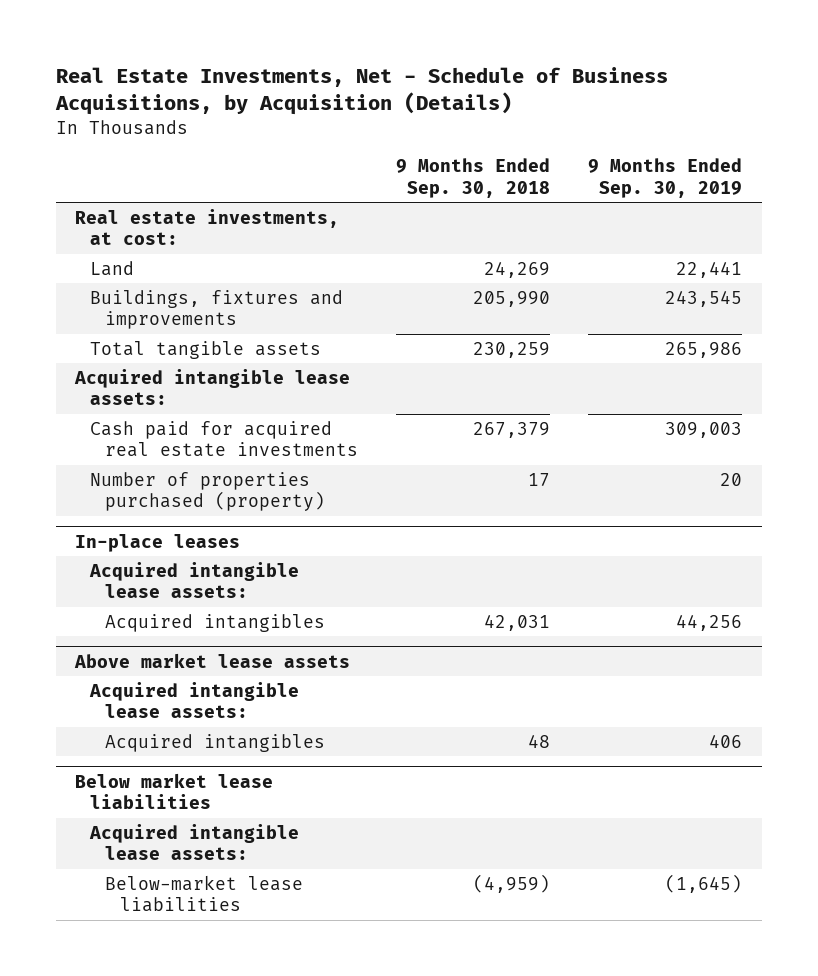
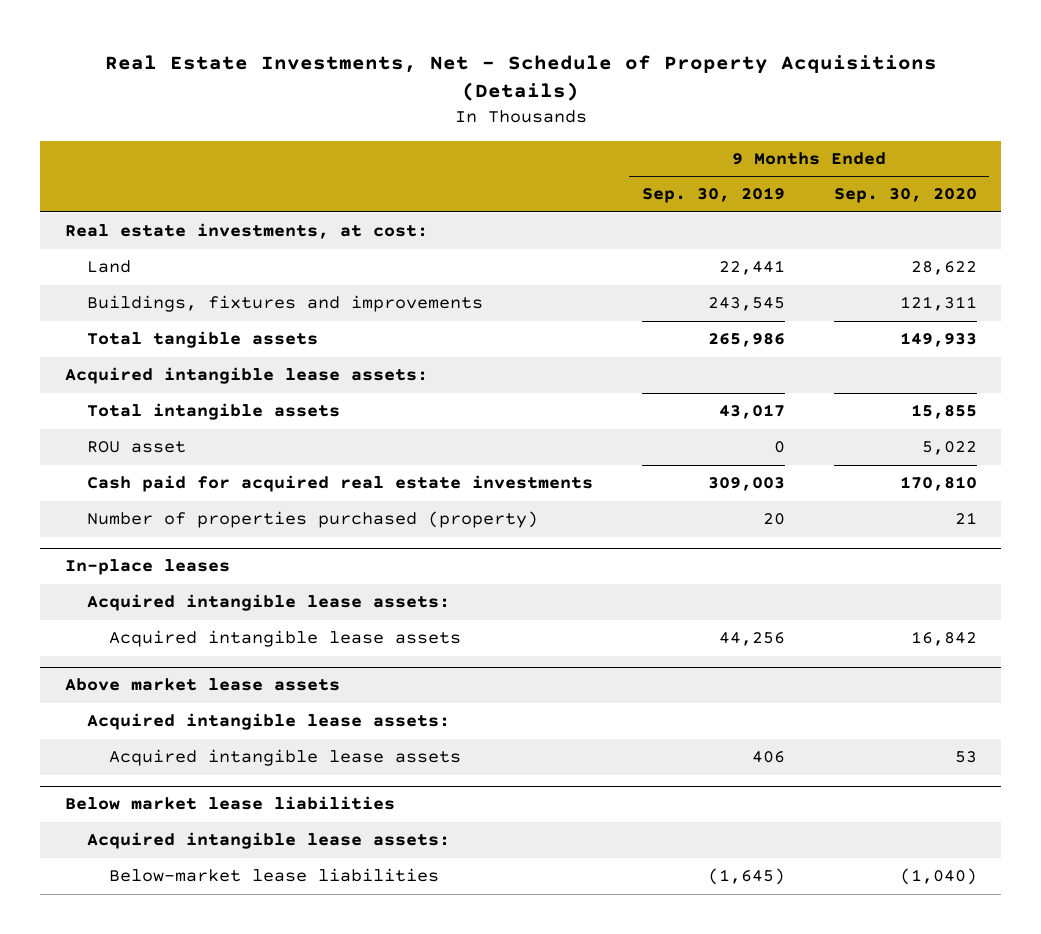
- Real Estate Investments, Net - Schedule of Business Acquisitions, by Acquisition (Details)
+ Real Estate Investments, Net - Schedule of Property Acquisitions (Details)
- | 9 Months Ended Sep. 30, 2018 | 9 Months Ended Sep. 30, 2019
+ | 9 Months Ended Sep. 30, 2019 | 9 Months Ended Sep. 30, 2020
+ Total intangible assets | 43,017 | 15,855
+ ROU asset | 0 | 5,022
@ In-place leases
- Acquired intangibles | 42,031 | 44,256
+ Acquired intangible lease assets | 44,256 | 16,842
@ Above market lease assets
- Acquired intangibles | 48 | 406
+ Acquired intangible lease assets | 406 | 53

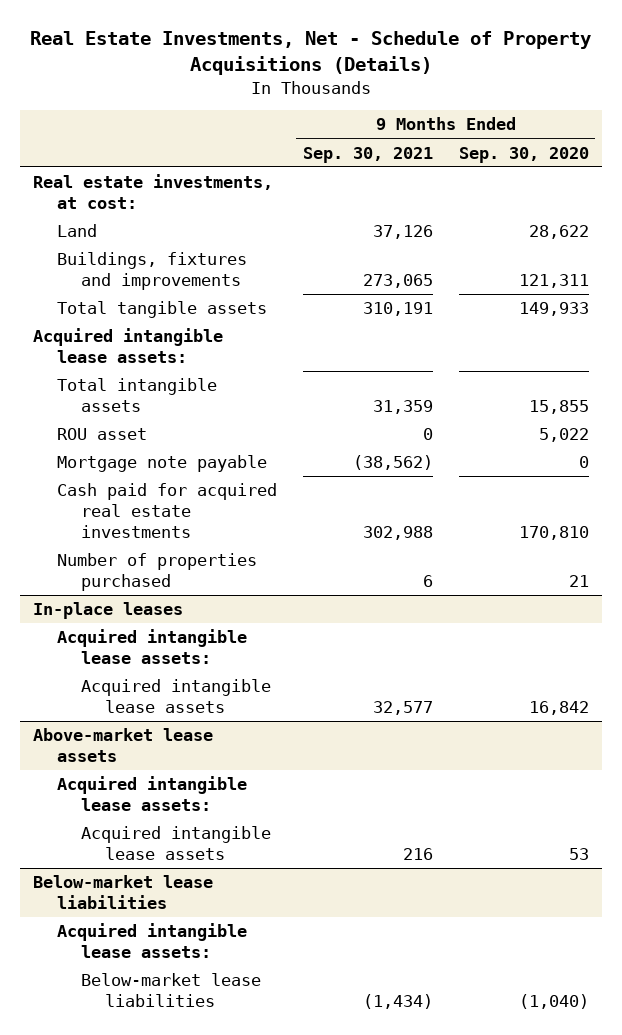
- | 9 Months Ended Sep. 30, 2019 | 9 Months Ended Sep. 30, 2020
+ | 9 Months Ended Sep. 30, 2021 | 9 Months Ended Sep. 30, 2020
+ Mortgage note payable | (38,562) | 0
- Number of properties purchased (property) | 20 | 21
+ Number of properties purchased | 6 | 21
- Above market lease assets
+ Above-market lease assets
- Below market lease liabilities
+ Below-market lease liabilities

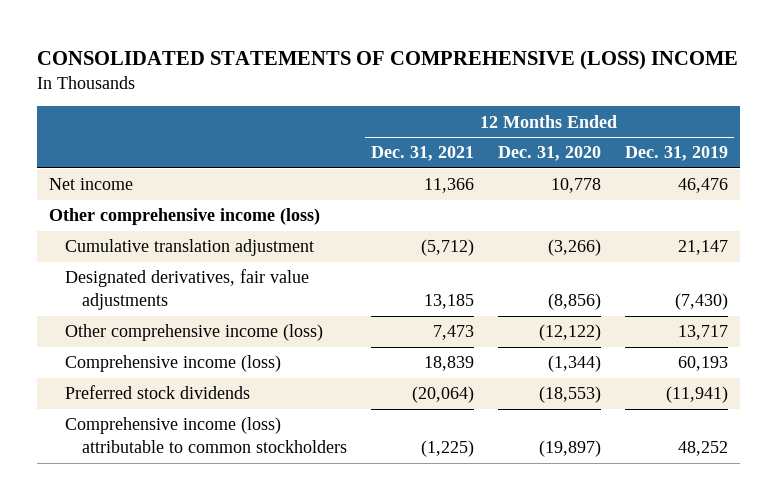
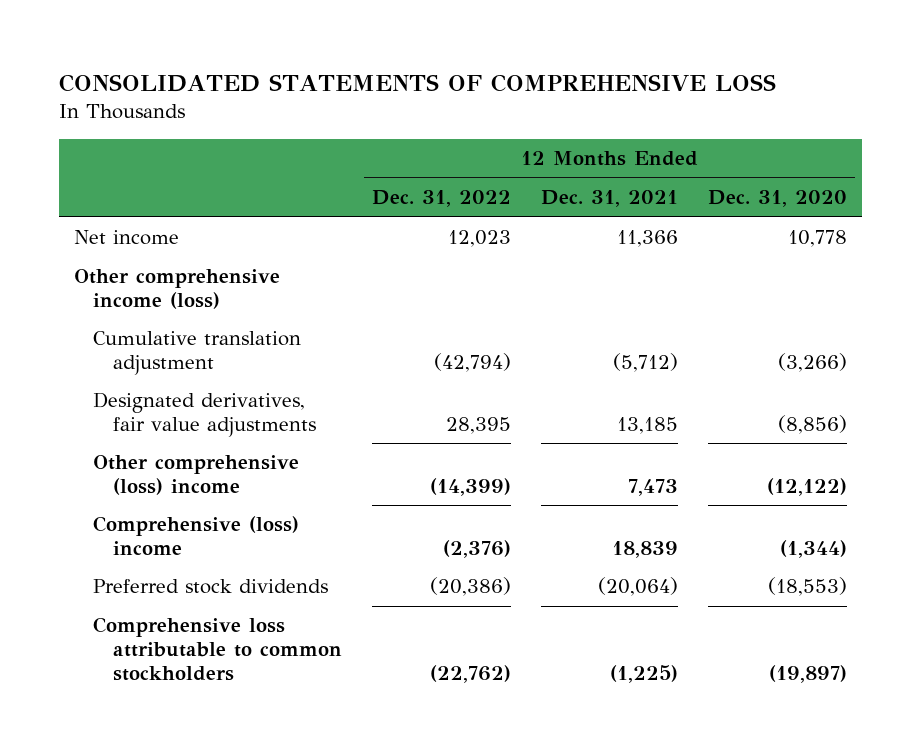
- CONSOLIDATED STATEMENTS OF COMPREHENSIVE (LOSS) INCOME
+ CONSOLIDATED STATEMENTS OF COMPREHENSIVE LOSS
- | 12 Months Ended Dec. 31, 2021 | 12 Months Ended Dec. 31, 2020 | 12 Months Ended Dec. 31, 2019
+ | 12 Months Ended Dec. 31, 2022 | 12 Months Ended Dec. 31, 2021 | 12 Months Ended Dec. 31, 2020
- Other comprehensive income (loss) | 7,473 | (12,122) | 13,717
- Comprehensive income (loss) | 18,839 | (1,344) | 60,193
+ Other comprehensive (loss) income | (14,399) | 7,473 | (12,122)
+ Comprehensive (loss) income | (2,376) | 18,839 | (1,344)
- Comprehensive income (loss) attributable to common stockholders | (1,225) | (19,897) | 48,252
+ Comprehensive loss attributable to common stockholders | (22,762) | (1,225) | (19,897)

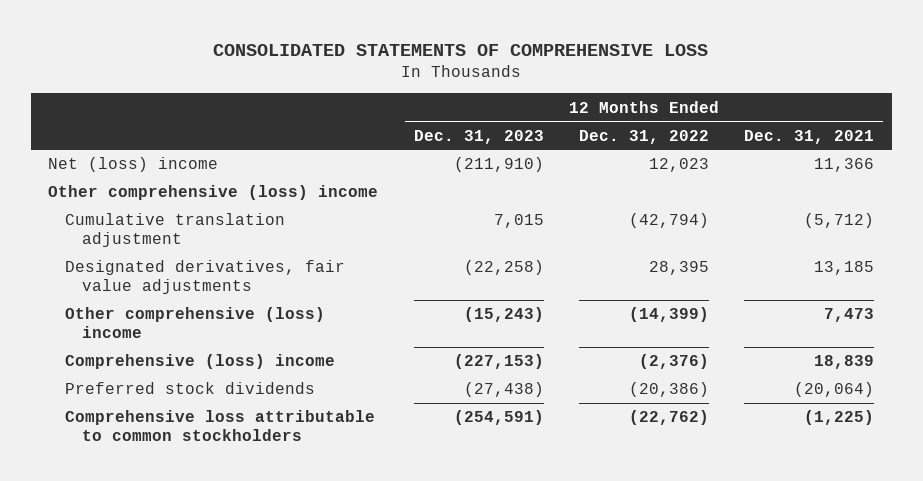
- | 12 Months Ended Dec. 31, 2022 | 12 Months Ended Dec. 31, 2021 | 12 Months Ended Dec. 31, 2020
+ | 12 Months Ended Dec. 31, 2023 | 12 Months Ended Dec. 31, 2022 | 12 Months Ended Dec. 31, 2021
- Net income | 12,023 | 11,366 | 10,778
- Other comprehensive income (loss)
+ Net (loss) income | (211,910) | 12,023 | 11,366
+ Other comprehensive (loss) income

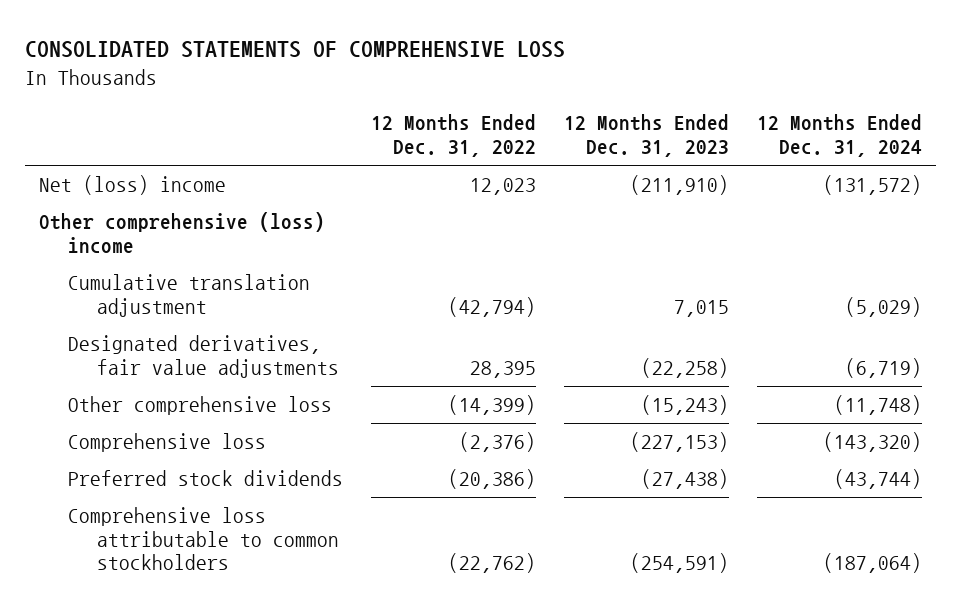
- | 12 Months Ended Dec. 31, 2023 | 12 Months Ended Dec. 31, 2022 | 12 Months Ended Dec. 31, 2021
+ | 12 Months Ended Dec. 31, 2022 | 12 Months Ended Dec. 31, 2023 | 12 Months Ended Dec. 31, 2024
- Other comprehensive (loss) income | (15,243) | (14,399) | 7,473
- Comprehensive (loss) income | (227,153) | (2,376) | 18,839
+ Other comprehensive loss | (14,399) | (15,243) | (11,748)
+ Comprehensive loss | (2,376) | (227,153) | (143,320)

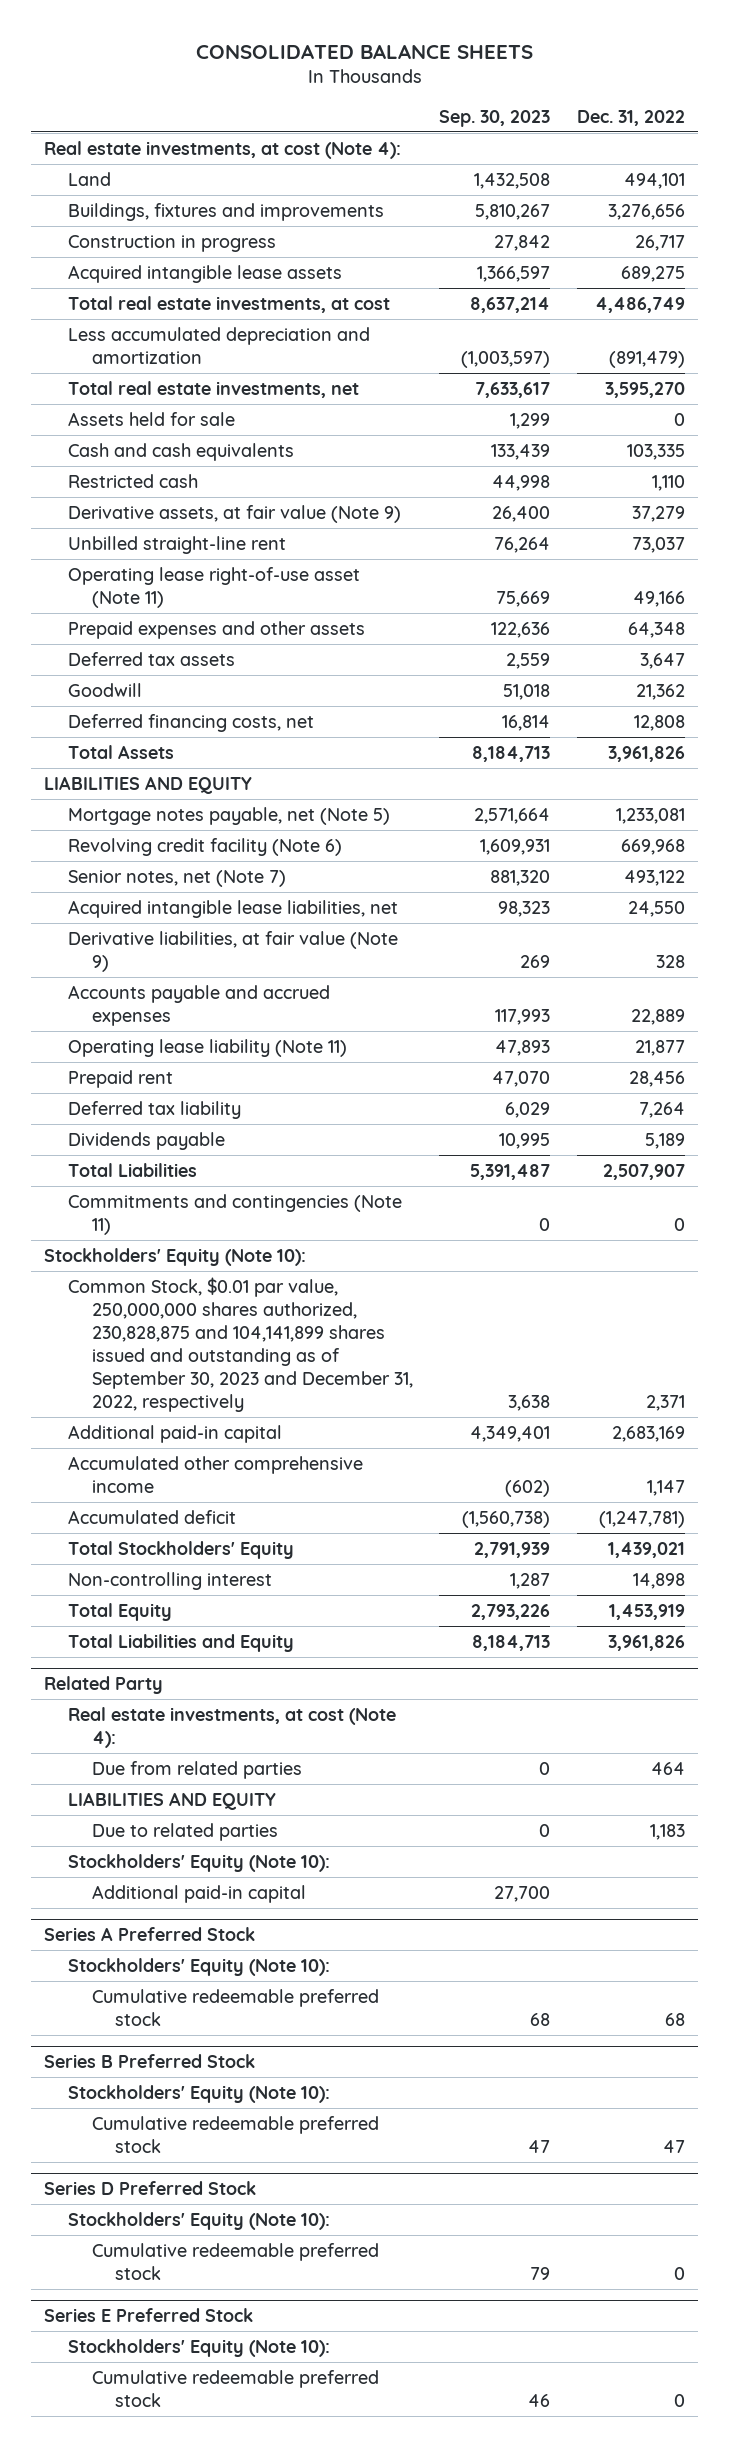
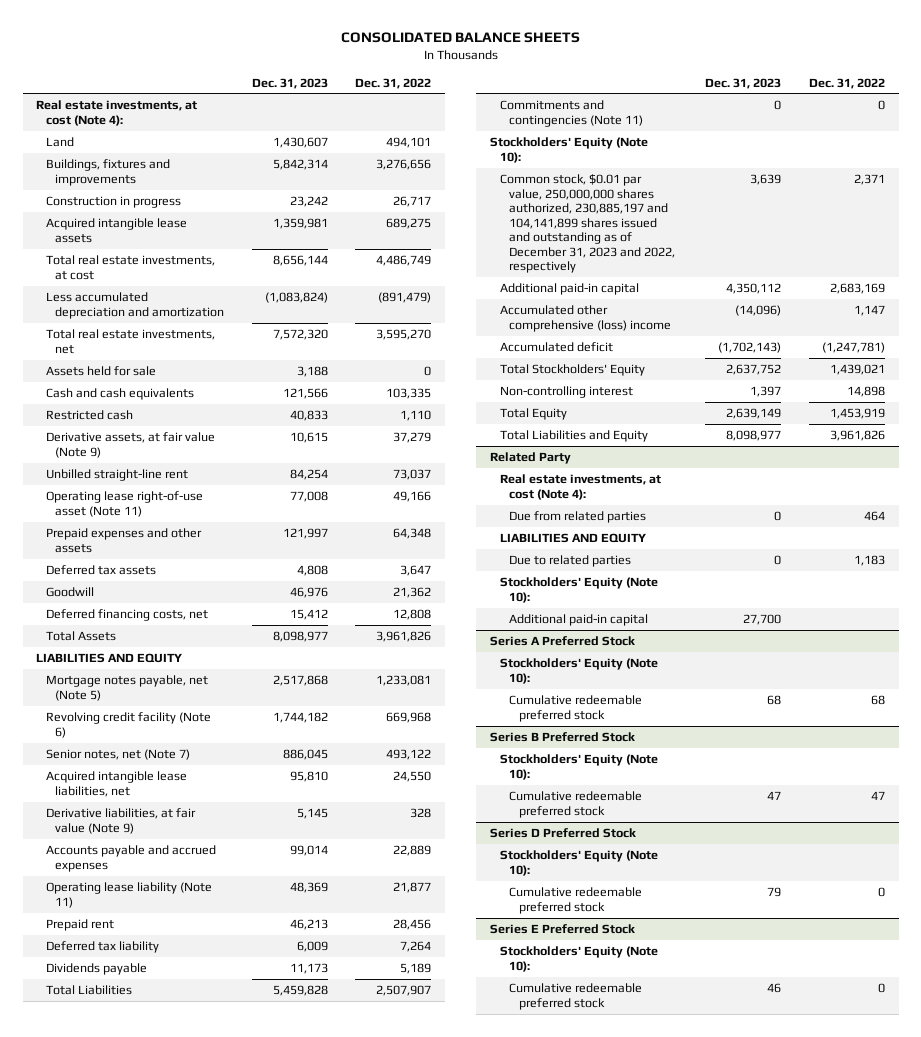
- | Sep. 30, 2023 | Dec. 31, 2022
+ | Dec. 31, 2023 | Dec. 31, 2022
- Common Stock, $0.01 par value, 250,000,000 shares authorized, 230,828,875 and 104,141,899 shares issued and outstanding as of September 30, 2023 and December 31, 2022, respectively | 3,638 | 2,371
+ Common stock, $0.01 par value, 250,000,000 shares authorized, 230,885,197 and 104,141,899 shares issued and outstanding as of December 31, 2023 and 2022, respectively | 3,639 | 2,371
- Accumulated other comprehensive income | (602) | 1,147
+ Accumulated other comprehensive (loss) income | (14,096) | 1,147

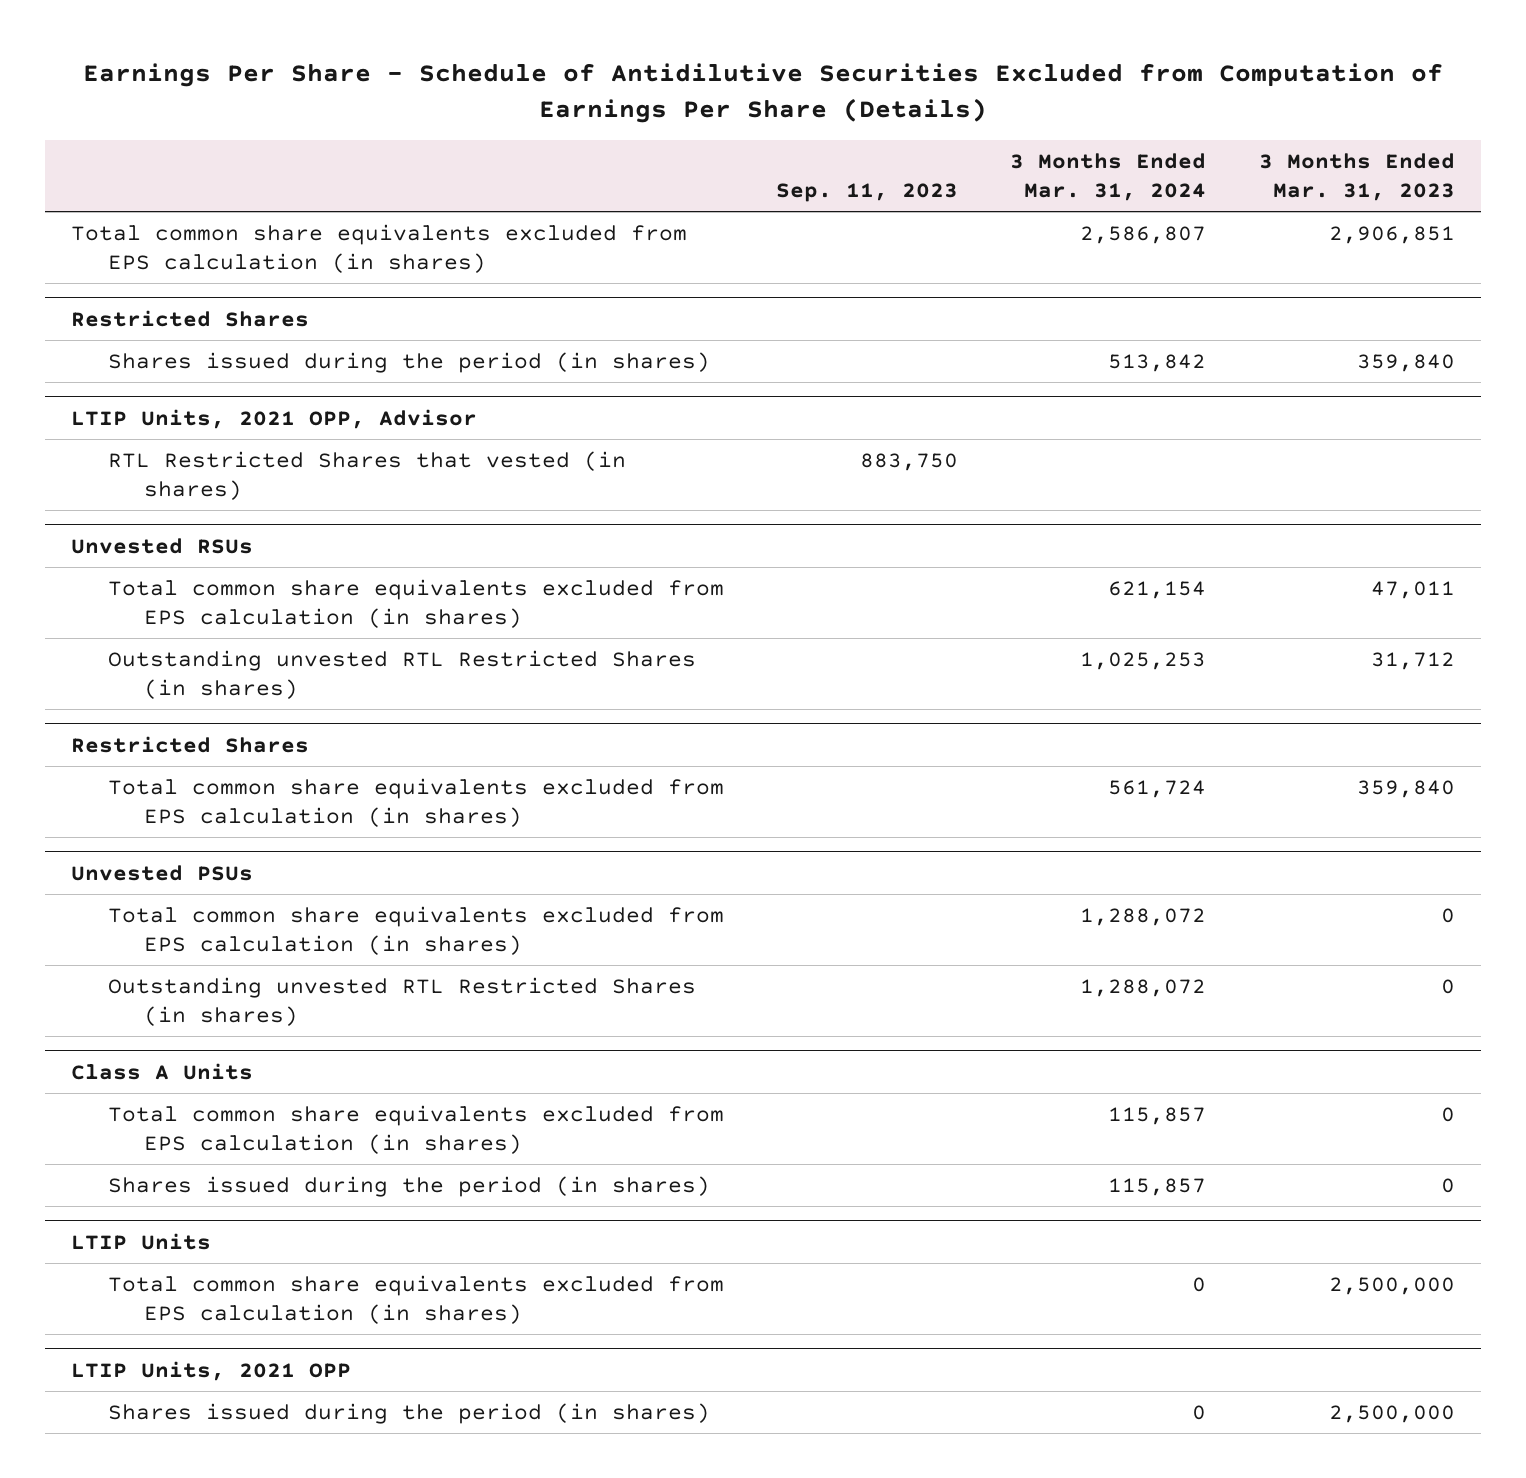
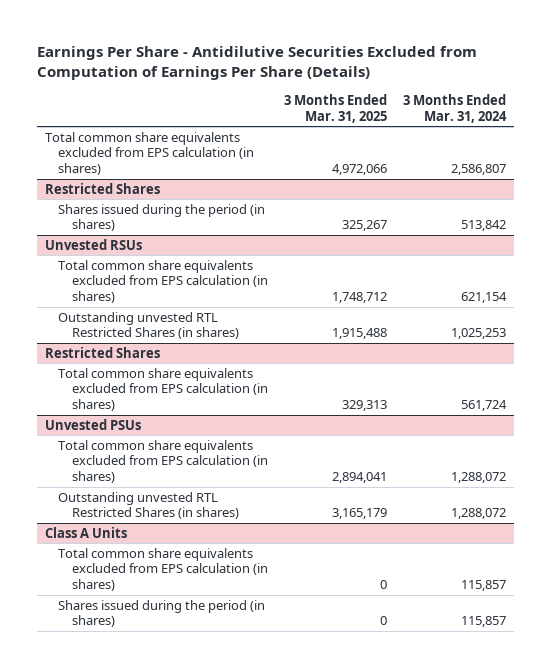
- Earnings Per Share - Schedule of Antidilutive Securities Excluded from Computation of Earnings Per Share (Details)
+ Earnings Per Share - Antidilutive Securities Excluded from Computation of Earnings Per Share (Details)
- | Sep. 11, 2023 | 3 Months Ended Mar. 31, 2024 | 3 Months Ended Mar. 31, 2023
+ | 3 Months Ended Mar. 31, 2025 | 3 Months Ended Mar. 31, 2024
- LTIP Units, 2021 OPP, Advisor
- RTL Restricted Shares that vested (in shares) | 883,750 | |
- LTIP Units
- Total common share equivalents excluded from EPS calculation (in shares) | | 0 | 2,500,000
- LTIP Units, 2021 OPP
- Shares issued during the period (in shares) | | 0 | 2,500,000

